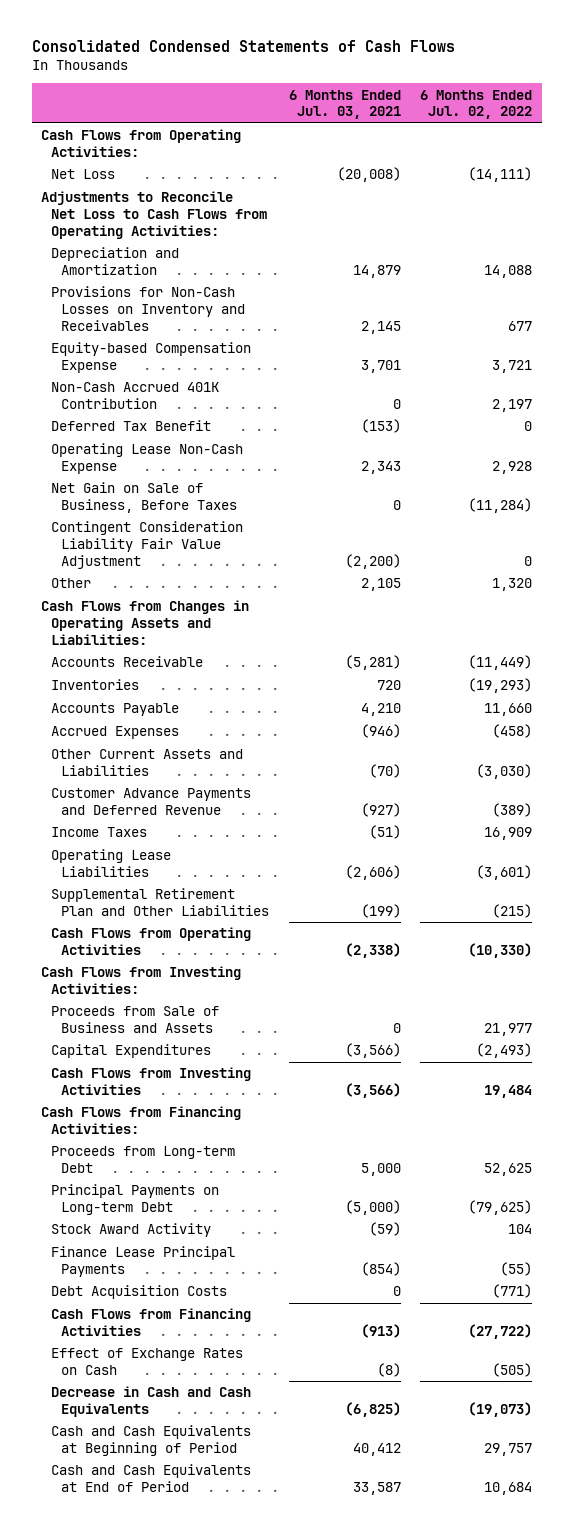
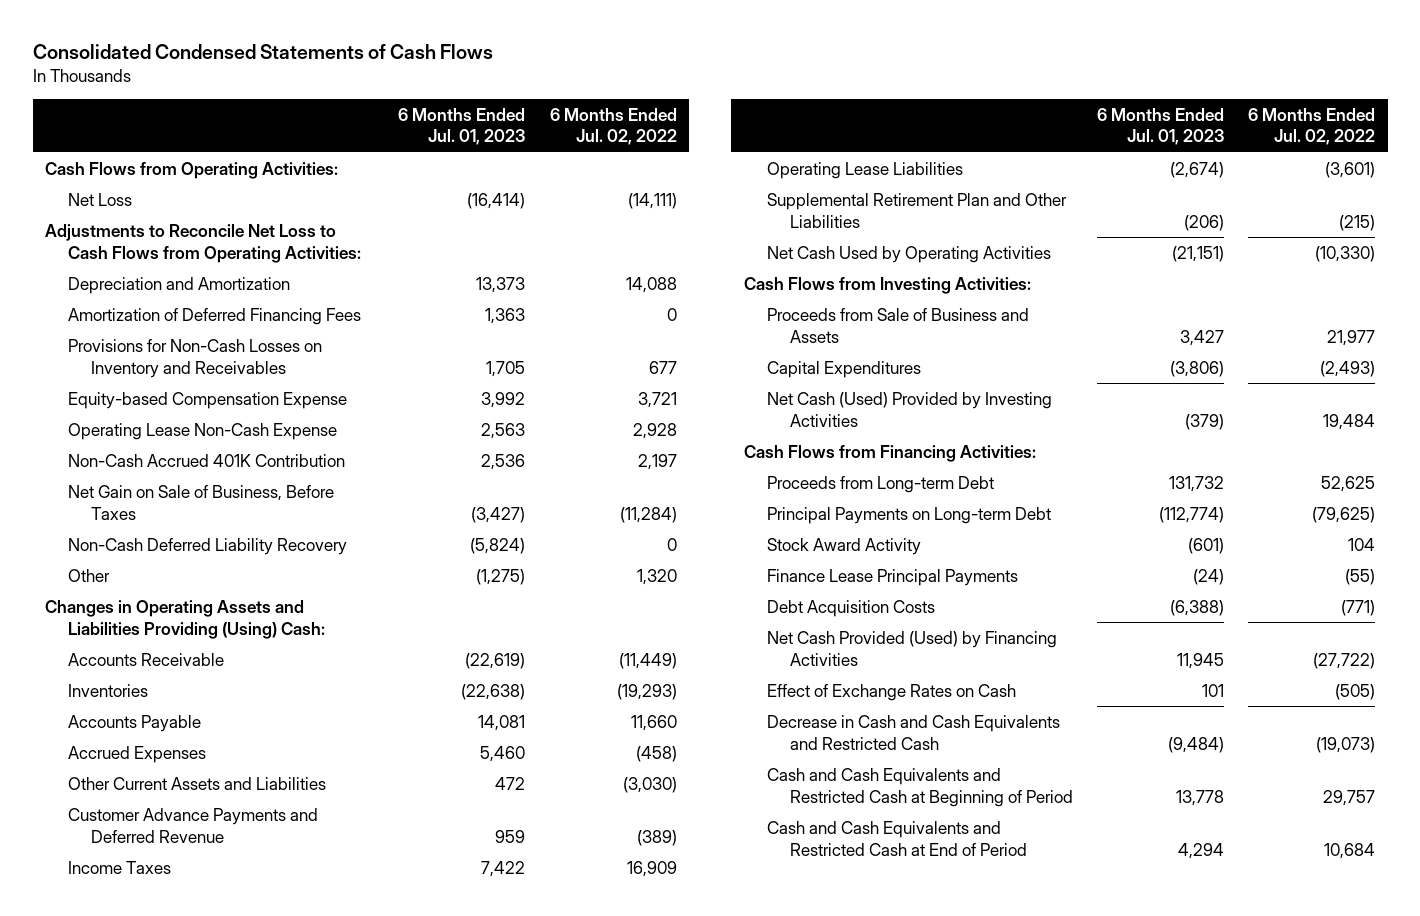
- | 6 Months Ended Jul. 03, 2021 | 6 Months Ended Jul. 02, 2022
+ | 6 Months Ended Jul. 01, 2023 | 6 Months Ended Jul. 02, 2022
+ Amortization of Deferred Financing Fees | 1,363 | 0
- Deferred Tax Benefit | (153) | 0
moved down: Non-Cash Accrued 401K Contribution | 2,536 | 2,197
- Contingent Consideration Liability Fair Value Adjustment | (2,200) | 0
+ Non-Cash Deferred Liability Recovery | (5,824) | 0
- Cash Flows from Changes in Operating Assets and Liabilities:
+ Changes in Operating Assets and Liabilities Providing (Using) Cash:
- Cash Flows from Operating Activities | (2,338) | (10,330)
+ Net Cash Used by Operating Activities | (21,151) | (10,330)
- Cash Flows from Investing Activities | (3,566) | 19,484
+ Net Cash (Used) Provided by Investing Activities | (379) | 19,484
- Cash Flows from Financing Activities | (913) | (27,722)
+ Net Cash Provided (Used) by Financing Activities | 11,945 | (27,722)
- Decrease in Cash and Cash Equivalents | (6,825) | (19,073)
- Cash and Cash Equivalents at Beginning of Period | 40,412 | 29,757
- Cash and Cash Equivalents at End of Period | 33,587 | 10,684
+ Decrease in Cash and Cash Equivalents and Restricted Cash | (9,484) | (19,073)
+ Cash and Cash Equivalents and Restricted Cash at Beginning of Period | 13,778 | 29,757
+ Cash and Cash Equivalents and Restricted Cash at End of Period | 4,294 | 10,684

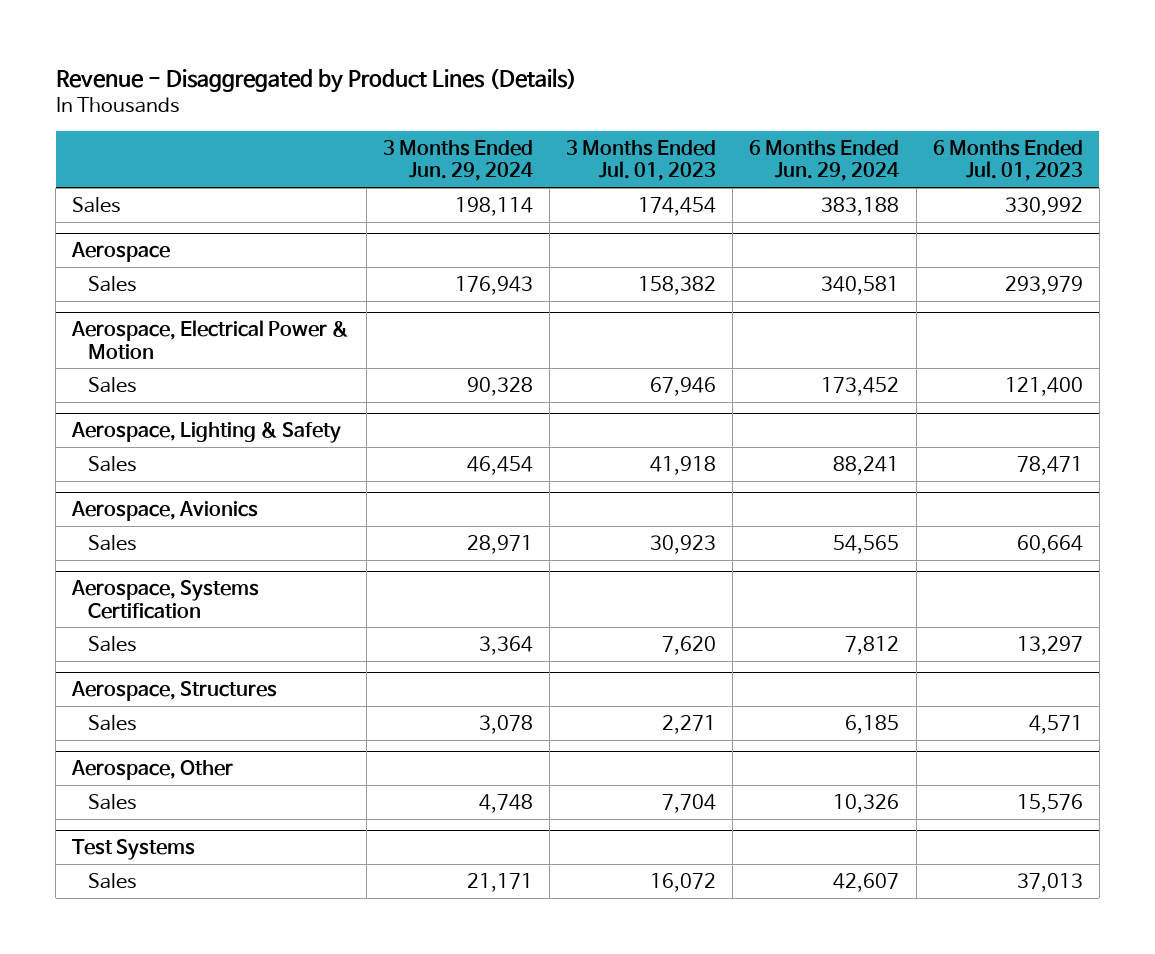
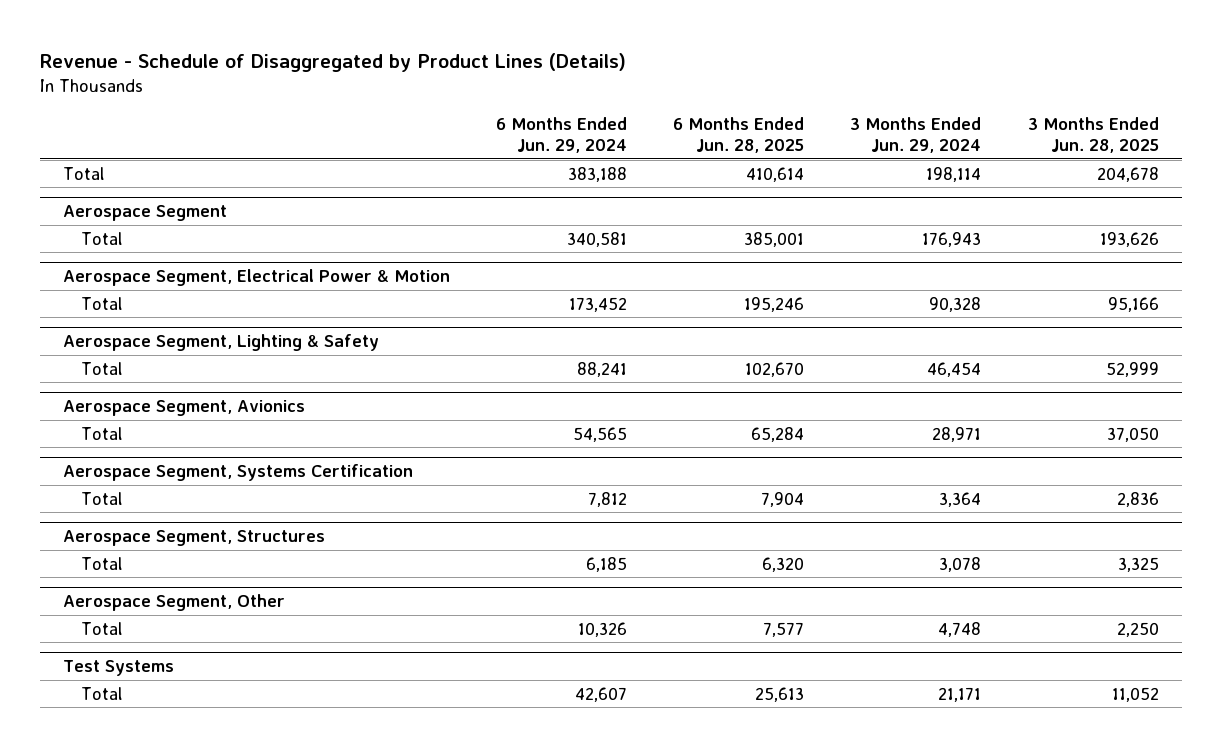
- Revenue - Disaggregated by Product Lines (Details)
+ Revenue - Schedule of Disaggregated by Product Lines (Details)
- | 3 Months Ended Jun. 29, 2024 | 3 Months Ended Jul. 01, 2023 | 6 Months Ended Jun. 29, 2024 | 6 Months Ended Jul. 01, 2023
+ | 6 Months Ended Jun. 29, 2024 | 6 Months Ended Jun. 28, 2025 | 3 Months Ended Jun. 29, 2024 | 3 Months Ended Jun. 28, 2025
- Sales | 198,114 | 174,454 | 383,188 | 330,992
- Aerospace
- Sales | 176,943 | 158,382 | 340,581 | 293,979
- Aerospace, Electrical Power & Motion
- Sales | 90,328 | 67,946 | 173,452 | 121,400
- Aerospace, Lighting & Safety
- Sales | 46,454 | 41,918 | 88,241 | 78,471
- Aerospace, Avionics
- Sales | 28,971 | 30,923 | 54,565 | 60,664
- Aerospace, Systems Certification
- Sales | 3,364 | 7,620 | 7,812 | 13,297
- Aerospace, Structures
- Sales | 3,078 | 2,271 | 6,185 | 4,571
- Aerospace, Other
- Sales | 4,748 | 7,704 | 10,326 | 15,576
+ Total | 383,188 | 410,614 | 198,114 | 204,678
+ Aerospace Segment
+ Total | 340,581 | 385,001 | 176,943 | 193,626
+ Aerospace Segment, Electrical Power & Motion
+ Total | 173,452 | 195,246 | 90,328 | 95,166
+ Aerospace Segment, Lighting & Safety
+ Total | 88,241 | 102,670 | 46,454 | 52,999
+ Aerospace Segment, Avionics
+ Total | 54,565 | 65,284 | 28,971 | 37,050
+ Aerospace Segment, Systems Certification
+ Total | 7,812 | 7,904 | 3,364 | 2,836
+ Aerospace Segment, Structures
+ Total | 6,185 | 6,320 | 3,078 | 3,325
+ Aerospace Segment, Other
+ Total | 10,326 | 7,577 | 4,748 | 2,250
@ Test Systems
- Sales | 21,171 | 16,072 | 42,607 | 37,013
+ Total | 42,607 | 25,613 | 21,171 | 11,052

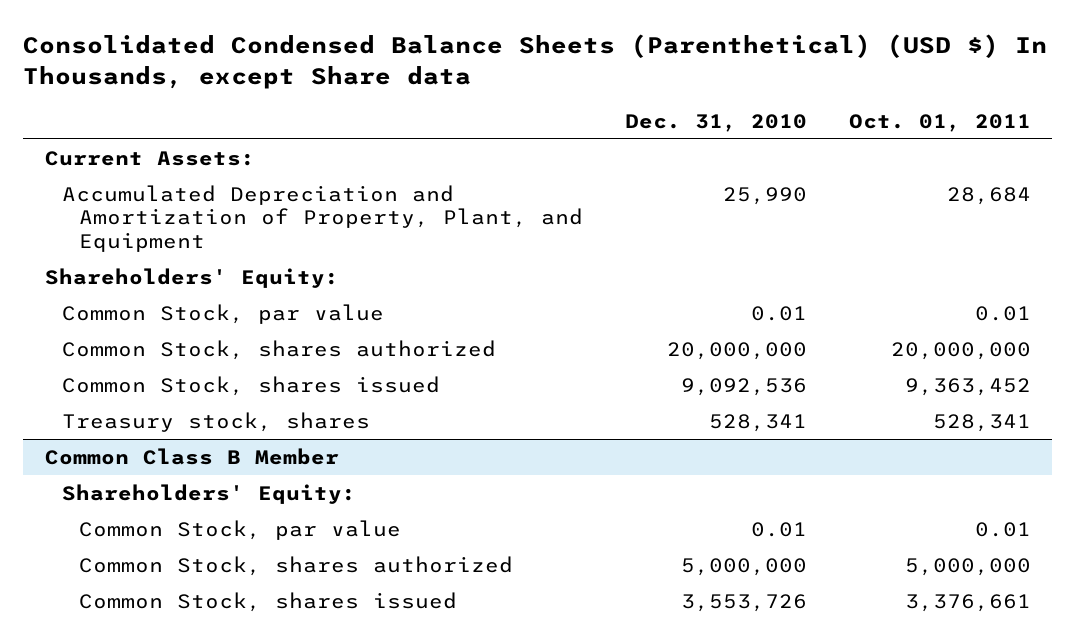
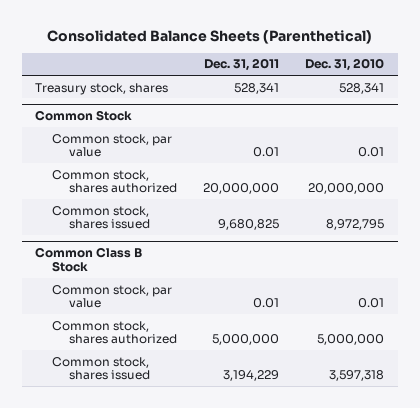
- Consolidated Condensed Balance Sheets (Parenthetical) (USD $) In Thousands, except Share data
+ Consolidated Balance Sheets (Parenthetical)
- | Dec. 31, 2010 | Oct. 01, 2011
+ | Dec. 31, 2011 | Dec. 31, 2010
- Current Assets:
- Accumulated Depreciation and Amortization of Property, Plant, and Equipment | 25,990 | 28,684
- Shareholders' Equity:
- Common Stock, par value | 0.01 | 0.01
- Common Stock, shares authorized | 20,000,000 | 20,000,000
- Common Stock, shares issued | 9,092,536 | 9,363,452
- Common Class B Member
- Shareholders' Equity:
- Common Stock, par value | 0.01 | 0.01
- Common Stock, shares authorized | 5,000,000 | 5,000,000
- Common Stock, shares issued | 3,553,726 | 3,376,661
+ Common Stock
+ Common stock, par value | 0.01 | 0.01
+ Common stock, shares authorized | 20,000,000 | 20,000,000
+ Common stock, shares issued | 9,680,825 | 8,972,795
+ Common Class B Stock
+ Common stock, par value | 0.01 | 0.01
+ Common stock, shares authorized | 5,000,000 | 5,000,000
+ Common stock, shares issued | 3,194,229 | 3,597,318

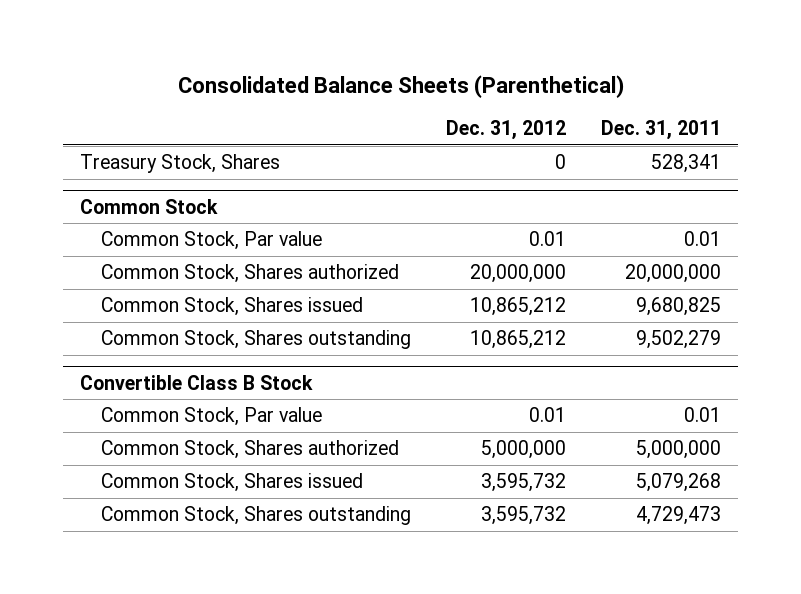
- | Dec. 31, 2011 | Dec. 31, 2010
+ | Dec. 31, 2012 | Dec. 31, 2011
- Treasury stock, shares | 528,341 | 528,341
+ Treasury Stock, Shares | 0 | 528,341
@ Common Stock
- Common stock, par value | 0.01 | 0.01
- Common stock, shares authorized | 20,000,000 | 20,000,000
- Common stock, shares issued | 9,680,825 | 8,972,795
- Common Class B Stock
- Common stock, par value | 0.01 | 0.01
- Common stock, shares authorized | 5,000,000 | 5,000,000
- Common stock, shares issued | 3,194,229 | 3,597,318
@ Common Stock
+ Common Stock, Par value | 0.01 | 0.01
+ Common Stock, Shares authorized | 20,000,000 | 20,000,000
+ Common Stock, Shares issued | 10,865,212 | 9,680,825
+ Common Stock, Shares outstanding | 10,865,212 | 9,502,279
+ Convertible Class B Stock
+ Common Stock, Par value | 0.01 | 0.01
+ Common Stock, Shares authorized | 5,000,000 | 5,000,000
+ Common Stock, Shares issued | 3,595,732 | 5,079,268
+ Common Stock, Shares outstanding | 3,595,732 | 4,729,473

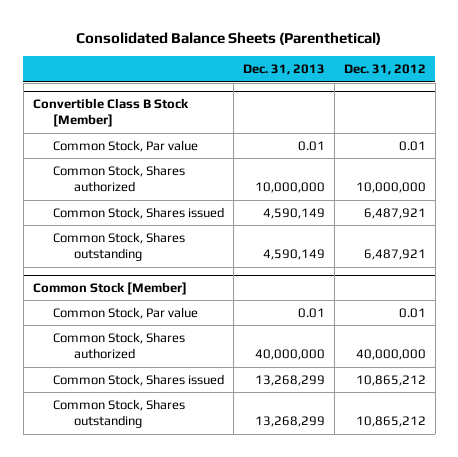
- | Dec. 31, 2012 | Dec. 31, 2011
+ | Dec. 31, 2013 | Dec. 31, 2012
- Treasury Stock, Shares | 0 | 528,341
- Common Stock
+ Convertible Class B Stock [Member]
- Common Stock, Shares authorized | 20,000,000 | 20,000,000
+ Common Stock, Shares authorized | 10,000,000 | 10,000,000
+ Common Stock, Shares issued | 4,590,149 | 6,487,921
+ Common Stock, Shares outstanding | 4,590,149 | 6,487,921
+ Common Stock [Member]
+ Common Stock, Par value | 0.01 | 0.01
+ Common Stock, Shares authorized | 40,000,000 | 40,000,000
- Convertible Class B Stock
- Common Stock, Par value | 0.01 | 0.01
- Common Stock, Shares authorized | 5,000,000 | 5,000,000
- Common Stock, Shares issued | 3,595,732 | 5,079,268
- Common Stock, Shares outstanding | 3,595,732 | 4,729,473

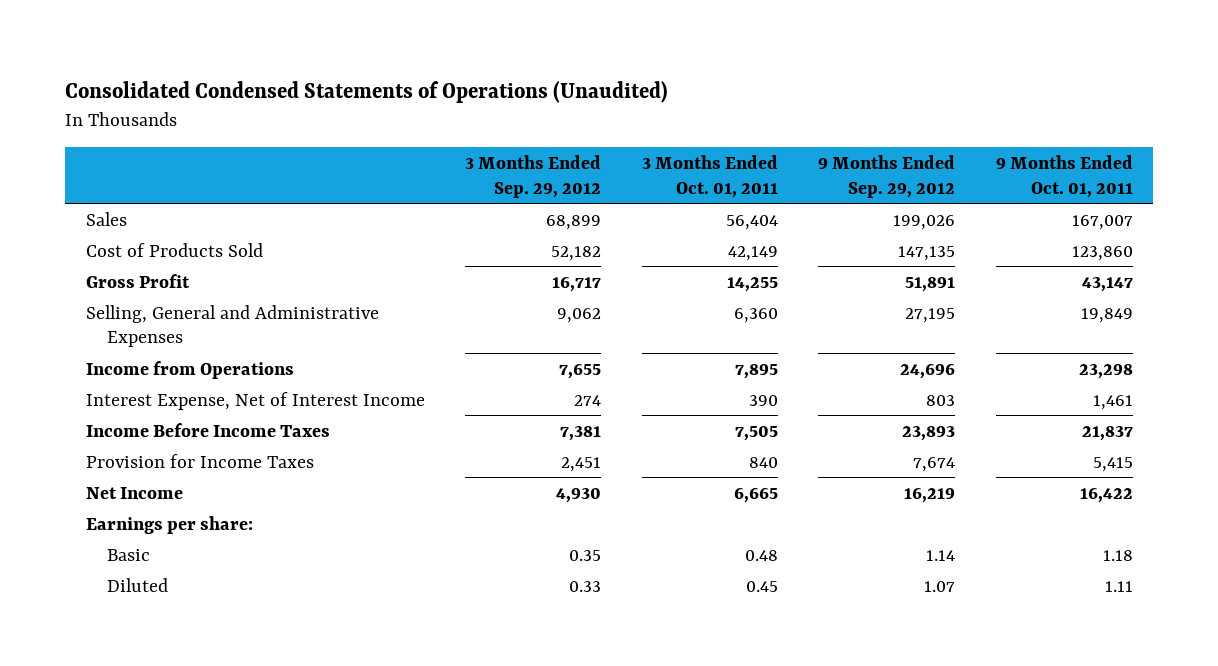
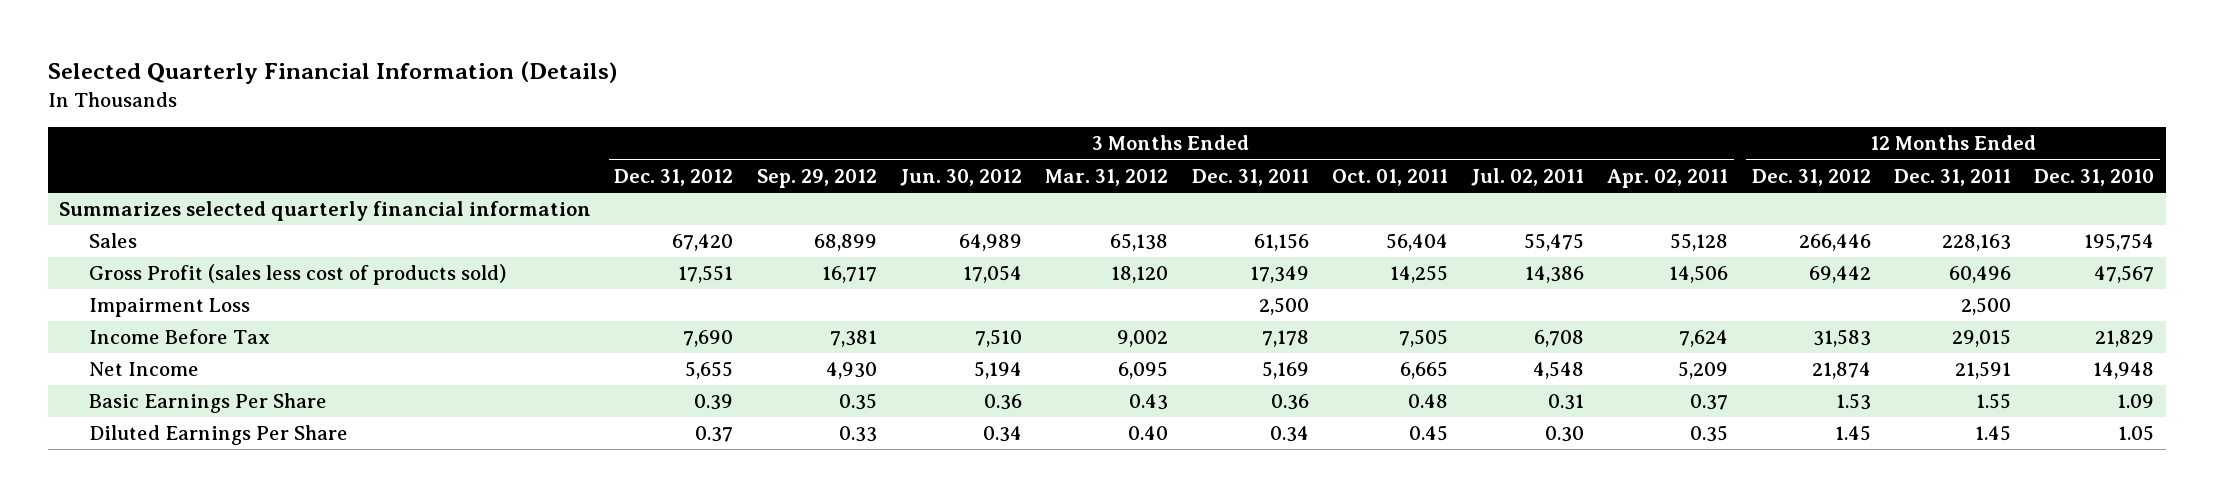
- Consolidated Condensed Statements of Operations (Unaudited)
+ Selected Quarterly Financial Information (Details)
- | 3 Months Ended Sep. 29, 2012 | 3 Months Ended Oct. 01, 2011 | 9 Months Ended Sep. 29, 2012 | 9 Months Ended Oct. 01, 2011
+ | 3 Months Ended Dec. 31, 2012 | 3 Months Ended Sep. 29, 2012 | 3 Months Ended Jun. 30, 2012 | 3 Months Ended Mar. 31, 2012 | 3 Months Ended Dec. 31, 2011 | 3 Months Ended Oct. 01, 2011 | 3 Months Ended Jul. 02, 2011 | 3 Months Ended Apr. 02, 2011 | 12 Months Ended Dec. 31, 2012 | 12 Months Ended Dec. 31, 2011 | 12 Months Ended Dec. 31, 2010
+ Summarizes selected quarterly financial information
- Cost of Products Sold | 52,182 | 42,149 | 147,135 | 123,860
- Gross Profit | 16,717 | 14,255 | 51,891 | 43,147
- Selling, General and Administrative Expenses | 9,062 | 6,360 | 27,195 | 19,849
- Income from Operations | 7,655 | 7,895 | 24,696 | 23,298
- Interest Expense, Net of Interest Income | 274 | 390 | 803 | 1,461
- Income Before Income Taxes | 7,381 | 7,505 | 23,893 | 21,837
- Provision for Income Taxes | 2,451 | 840 | 7,674 | 5,415
+ Gross Profit (sales less cost of products sold) | 17,551 | 16,717 | 17,054 | 18,120 | 17,349 | 14,255 | 14,386 | 14,506 | 69,442 | 60,496 | 47,567
+ Impairment Loss | | | | | 2,500 | | | | | 2,500 |
+ Income Before Tax | 7,690 | 7,381 | 7,510 | 9,002 | 7,178 | 7,505 | 6,708 | 7,624 | 31,583 | 29,015 | 21,829
- Earnings per share:
- Basic | 0.35 | 0.48 | 1.14 | 1.18
- Diluted | 0.33 | 0.45 | 1.07 | 1.11
+ Basic Earnings Per Share | 0.39 | 0.35 | 0.36 | 0.43 | 0.36 | 0.48 | 0.31 | 0.37 | 1.53 | 1.55 | 1.09
+ Diluted Earnings Per Share | 0.37 | 0.33 | 0.34 | 0.40 | 0.34 | 0.45 | 0.30 | 0.35 | 1.45 | 1.45 | 1.05

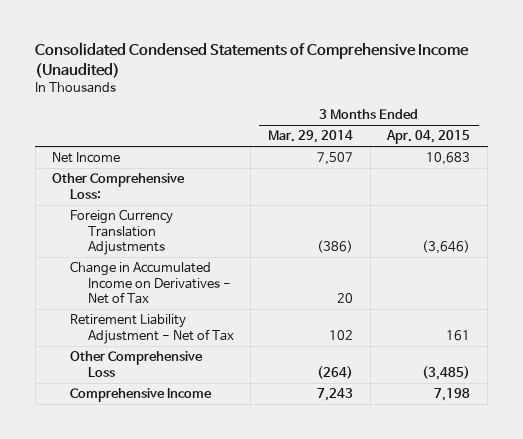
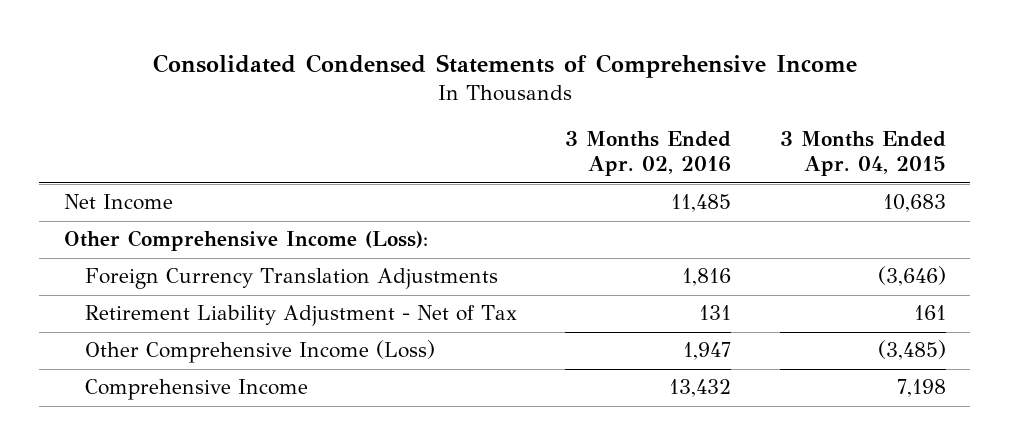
- Consolidated Condensed Statements of Comprehensive Income (Unaudited)
+ Consolidated Condensed Statements of Comprehensive Income
- | 3 Months Ended Mar. 29, 2014 | 3 Months Ended Apr. 04, 2015
+ | 3 Months Ended Apr. 02, 2016 | 3 Months Ended Apr. 04, 2015
- Other Comprehensive Loss:
+ Other Comprehensive Income (Loss):
- Change in Accumulated Income on Derivatives - Net of Tax | 20 |
- Other Comprehensive Loss | (264) | (3,485)
+ Other Comprehensive Income (Loss) | 1,947 | (3,485)

